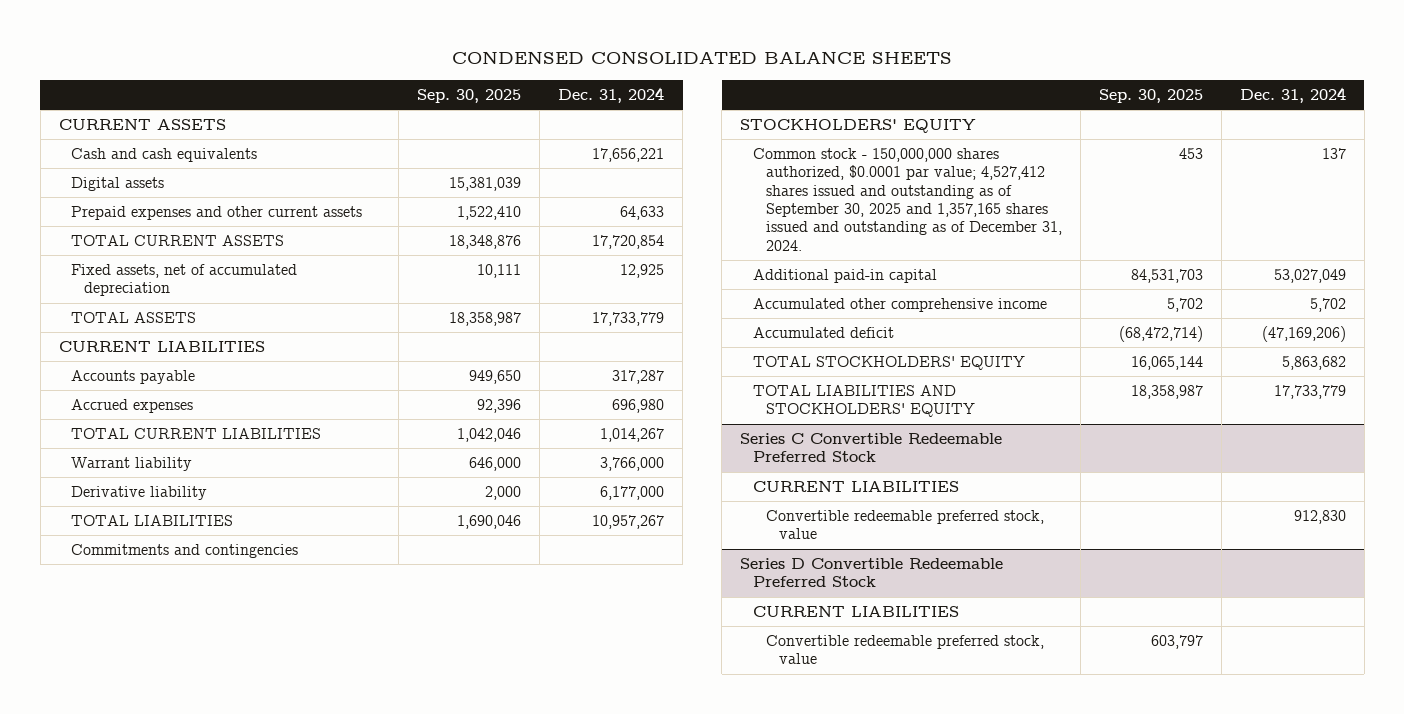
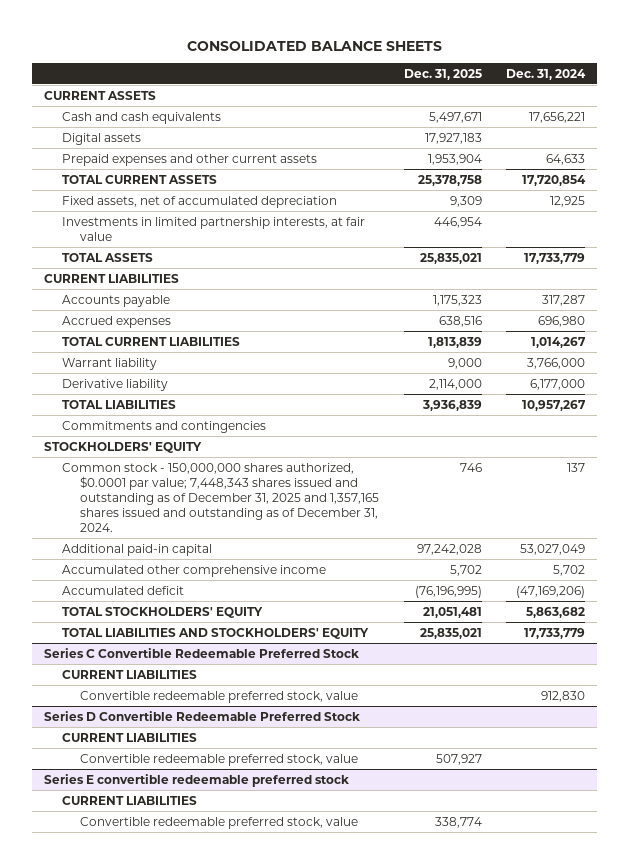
- CONDENSED CONSOLIDATED BALANCE SHEETS
+ CONSOLIDATED BALANCE SHEETS
- | Sep. 30, 2025 | Dec. 31, 2024
+ | Dec. 31, 2025 | Dec. 31, 2024
+ Investments in limited partnership interests, at fair value | 446,954 |
- Common stock - 150,000,000 shares authorized, $0.0001 par value; 4,527,412 shares issued and outstanding as of September 30, 2025 and 1,357,165 shares issued and outstanding as of December 31, 2024. | 453 | 137
+ Common stock - 150,000,000 shares authorized, $0.0001 par value; 7,448,343 shares issued and outstanding as of December 31, 2025 and 1,357,165 shares issued and outstanding as of December 31, 2024. | 746 | 137
+ Series E convertible redeemable preferred stock
+ CURRENT LIABILITIES
+ Convertible redeemable preferred stock, value | 338,774 |

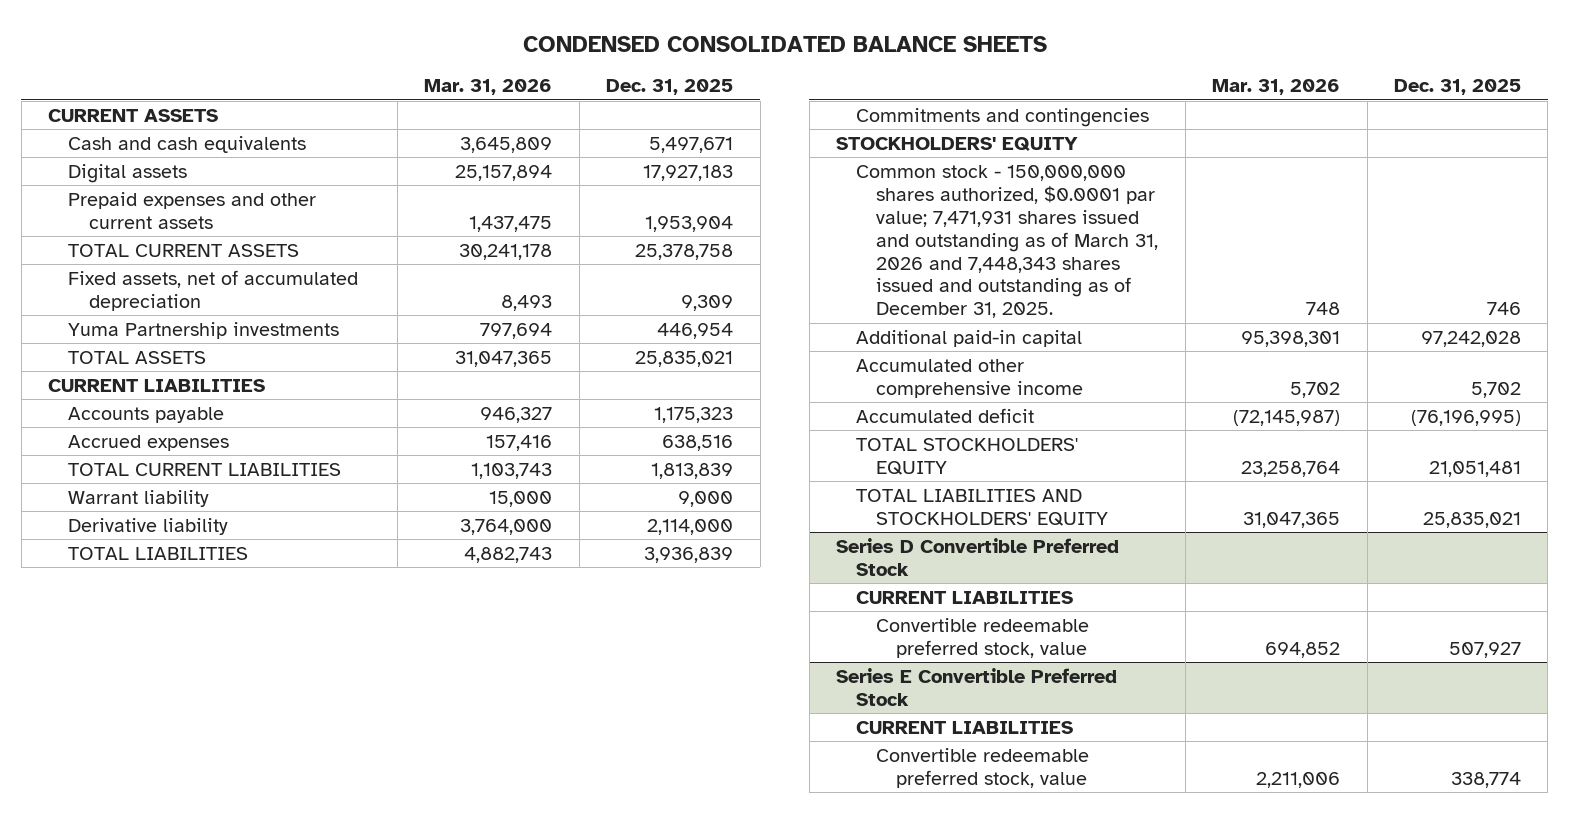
- CONSOLIDATED BALANCE SHEETS
+ CONDENSED CONSOLIDATED BALANCE SHEETS
- | Dec. 31, 2025 | Dec. 31, 2024
+ | Mar. 31, 2026 | Dec. 31, 2025
- Investments in limited partnership interests, at fair value | 446,954 |
+ Yuma Partnership investments | 797,694 | 446,954
- Common stock - 150,000,000 shares authorized, $0.0001 par value; 7,448,343 shares issued and outstanding as of December 31, 2025 and 1,357,165 shares issued and outstanding as of December 31, 2024. | 746 | 137
+ Common stock - 150,000,000 shares authorized, $0.0001 par value; 7,471,931 shares issued and outstanding as of March 31, 2026 and 7,448,343 shares issued and outstanding as of December 31, 2025. | 748 | 746
- Series C Convertible Redeemable Preferred Stock
- CURRENT LIABILITIES
- Convertible redeemable preferred stock, value | | 912,830
- Series D Convertible Redeemable Preferred Stock
+ Series D Convertible Preferred Stock
- Series E convertible redeemable preferred stock
+ Series E Convertible Preferred Stock

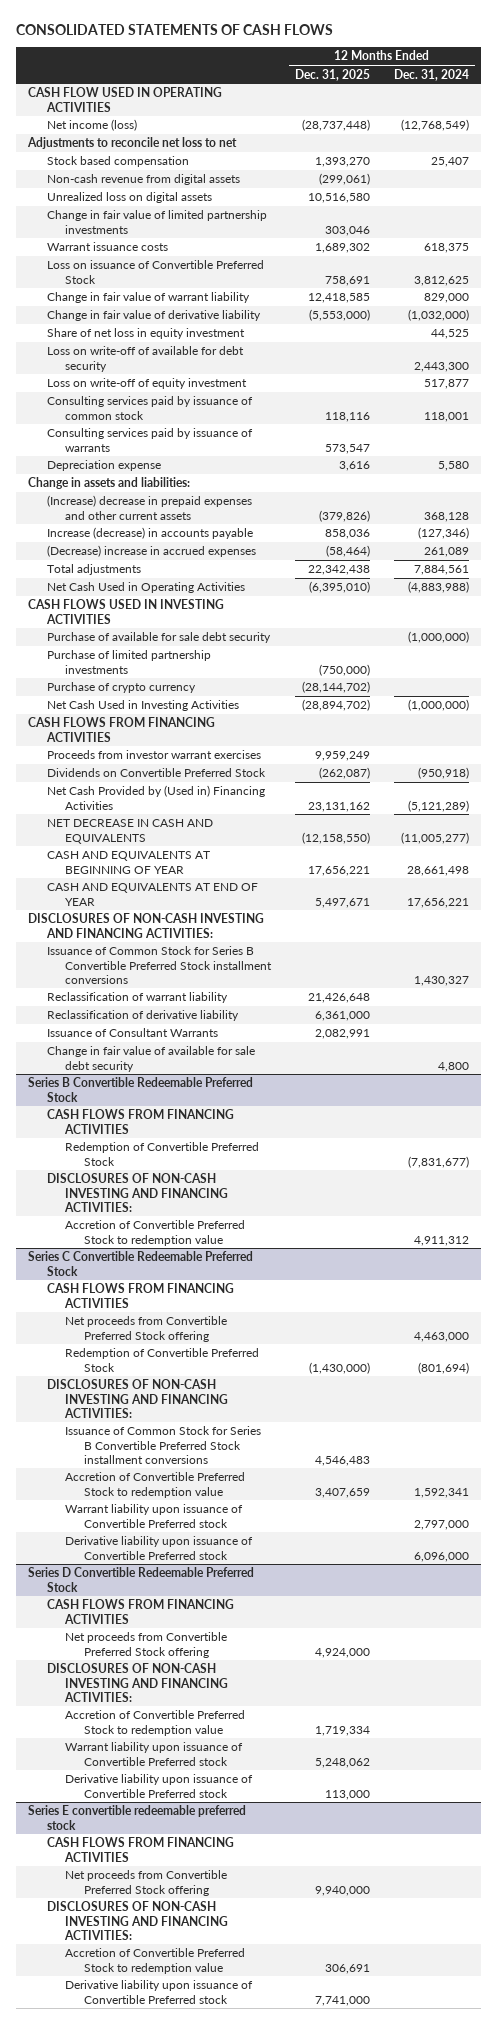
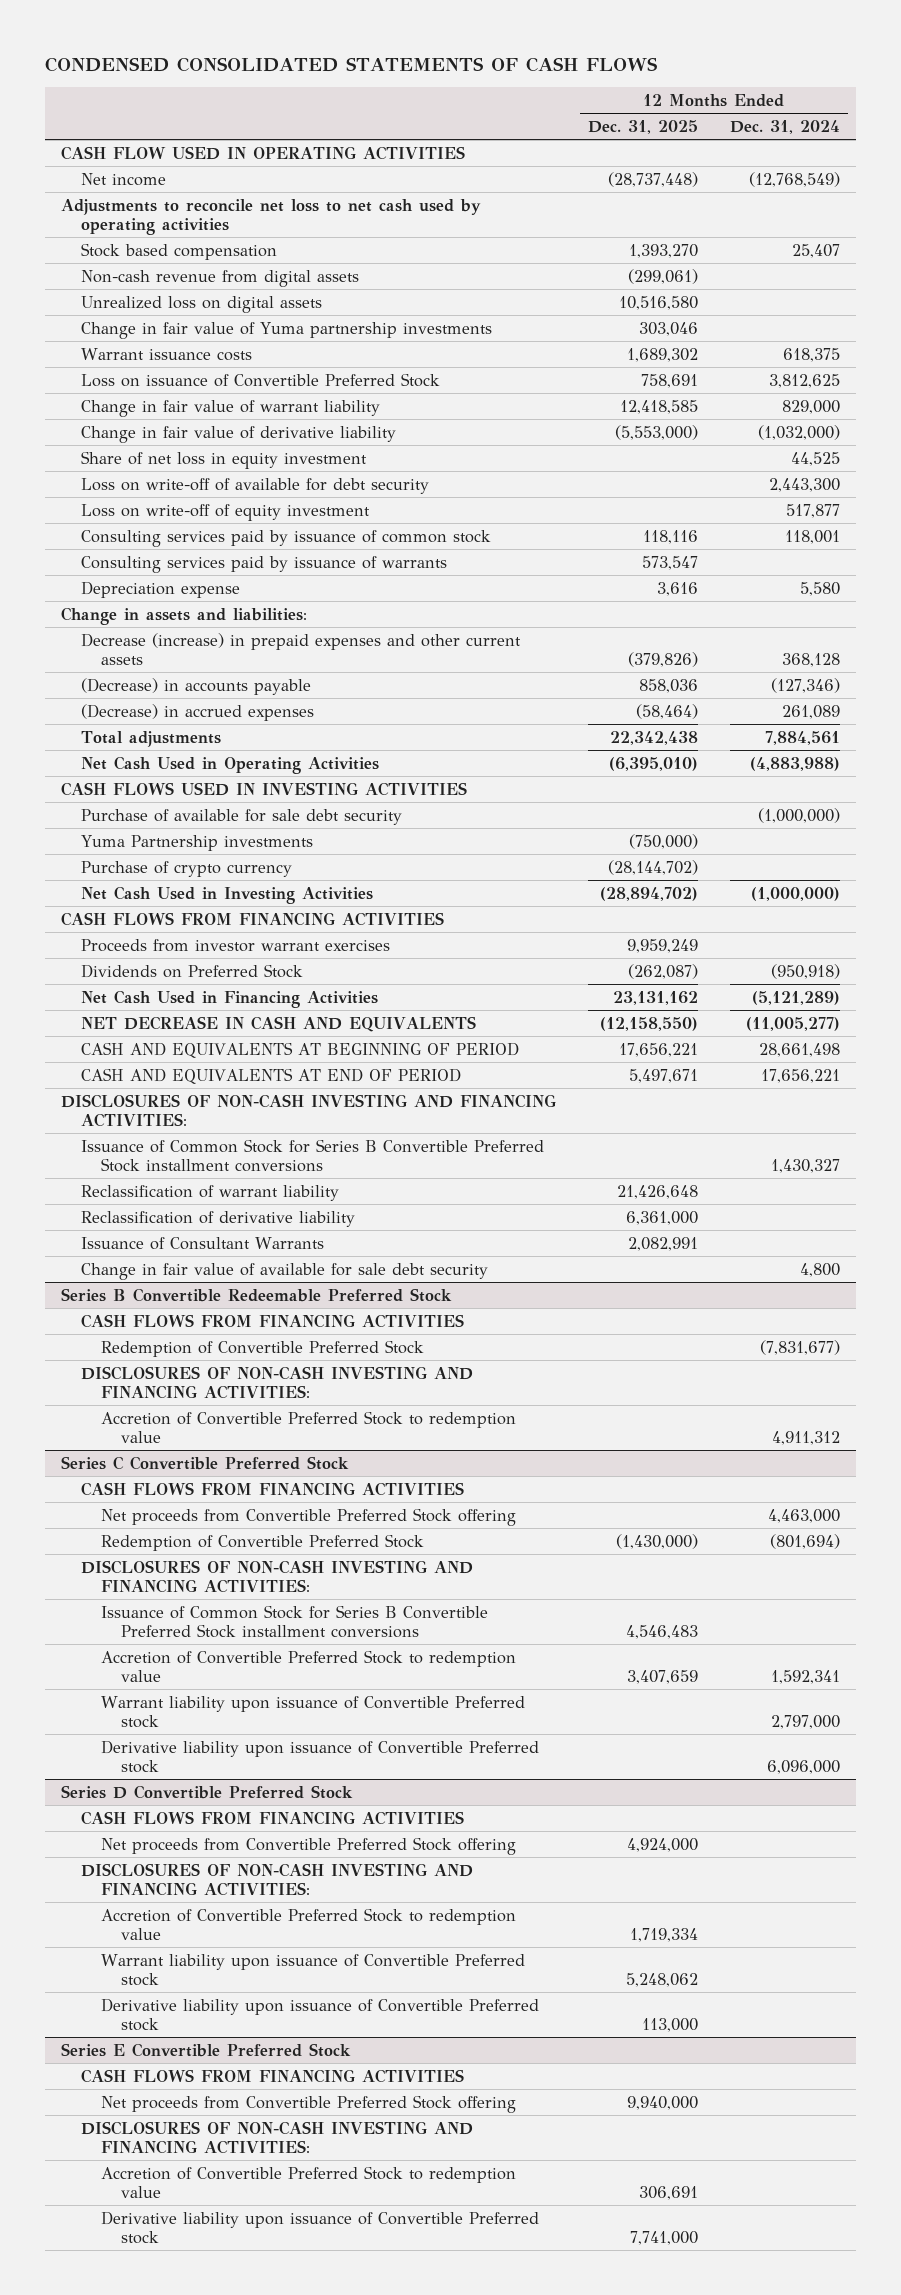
- CONSOLIDATED STATEMENTS OF CASH FLOWS
+ CONDENSED CONSOLIDATED STATEMENTS OF CASH FLOWS
- Net income (loss) | (28,737,448) | (12,768,549)
- Adjustments to reconcile net loss to net
+ Net income | (28,737,448) | (12,768,549)
+ Adjustments to reconcile net loss to net cash used by operating activities
- Change in fair value of limited partnership investments | 303,046 |
+ Change in fair value of Yuma partnership investments | 303,046 |
- (Increase) decrease in prepaid expenses and other current assets | (379,826) | 368,128
- Increase (decrease) in accounts payable | 858,036 | (127,346)
- (Decrease) increase in accrued expenses | (58,464) | 261,089
+ Decrease (increase) in prepaid expenses and other current assets | (379,826) | 368,128
+ (Decrease) in accounts payable | 858,036 | (127,346)
+ (Decrease) in accrued expenses | (58,464) | 261,089
- Purchase of limited partnership investments | (750,000) |
+ Yuma Partnership investments | (750,000) |
- Dividends on Convertible Preferred Stock | (262,087) | (950,918)
- Net Cash Provided by (Used in) Financing Activities | 23,131,162 | (5,121,289)
+ Dividends on Preferred Stock | (262,087) | (950,918)
+ Net Cash Used in Financing Activities | 23,131,162 | (5,121,289)
- CASH AND EQUIVALENTS AT BEGINNING OF YEAR | 17,656,221 | 28,661,498
- CASH AND EQUIVALENTS AT END OF YEAR | 5,497,671 | 17,656,221
+ CASH AND EQUIVALENTS AT BEGINNING OF PERIOD | 17,656,221 | 28,661,498
+ CASH AND EQUIVALENTS AT END OF PERIOD | 5,497,671 | 17,656,221
- Series C Convertible Redeemable Preferred Stock
+ Series C Convertible Preferred Stock
- Series D Convertible Redeemable Preferred Stock
+ Series D Convertible Preferred Stock
- Series E convertible redeemable preferred stock
+ Series E Convertible Preferred Stock

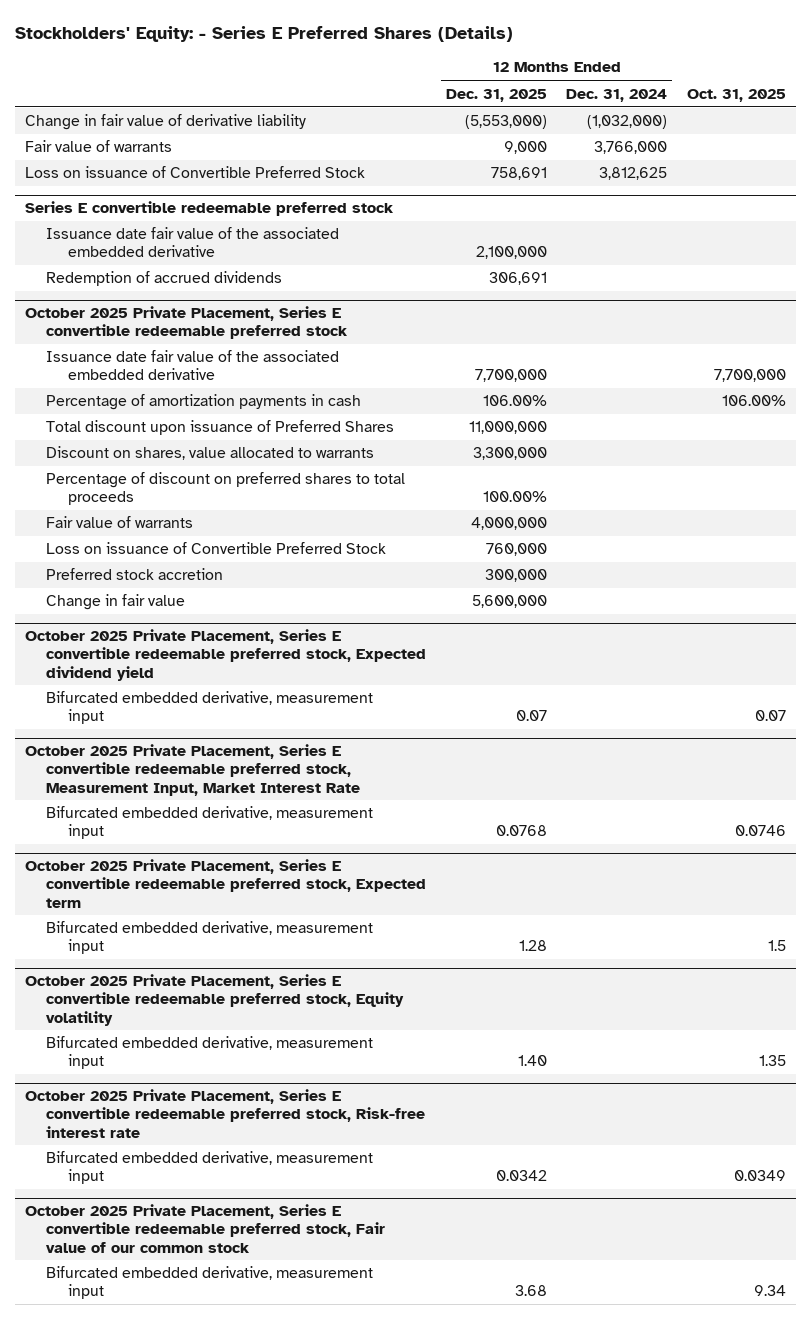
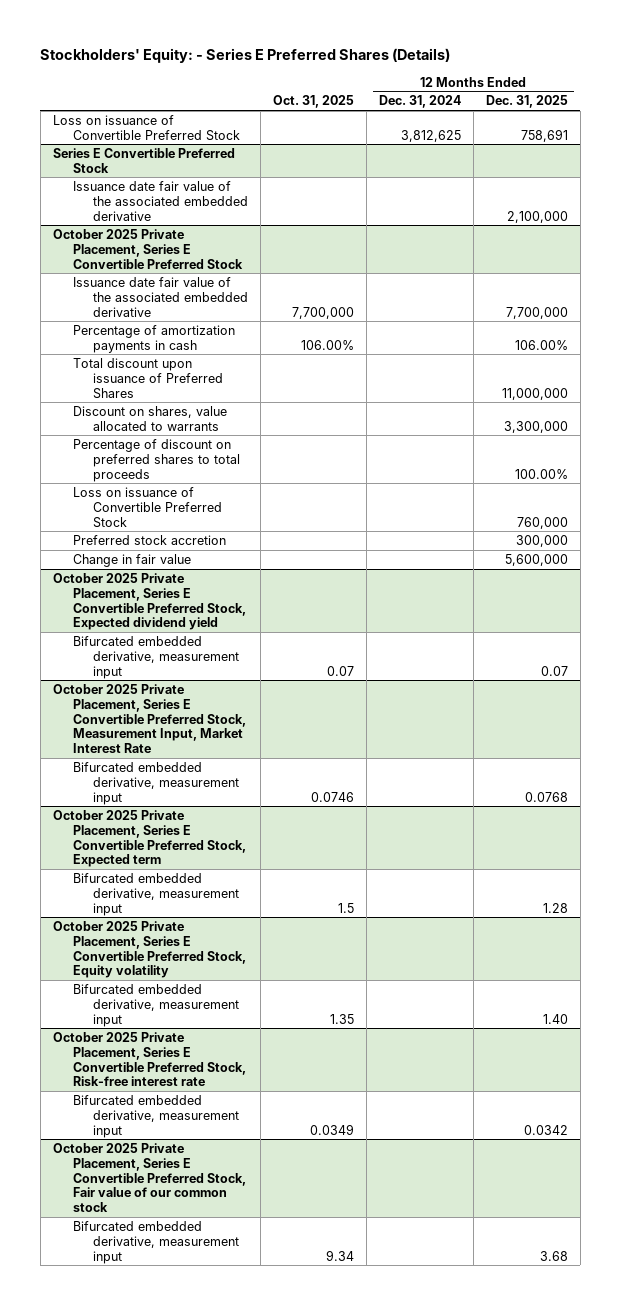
- | 12 Months Ended Dec. 31, 2025 | 12 Months Ended Dec. 31, 2024 | Oct. 31, 2025
+ | Oct. 31, 2025 | 12 Months Ended Dec. 31, 2024 | 12 Months Ended Dec. 31, 2025
- Change in fair value of derivative liability | (5,553,000) | (1,032,000) |
- Fair value of warrants | 9,000 | 3,766,000 |
- Series E convertible redeemable preferred stock
+ Series E Convertible Preferred Stock
- Redemption of accrued dividends | 306,691 | |
- October 2025 Private Placement, Series E convertible redeemable preferred stock
+ October 2025 Private Placement, Series E Convertible Preferred Stock
- Fair value of warrants | 4,000,000 | |
- October 2025 Private Placement, Series E convertible redeemable preferred stock, Expected dividend yield
+ October 2025 Private Placement, Series E Convertible Preferred Stock, Expected dividend yield
- October 2025 Private Placement, Series E convertible redeemable preferred stock, Measurement Input, Market Interest Rate
+ October 2025 Private Placement, Series E Convertible Preferred Stock, Measurement Input, Market Interest Rate
- October 2025 Private Placement, Series E convertible redeemable preferred stock, Expected term
+ October 2025 Private Placement, Series E Convertible Preferred Stock, Expected term
- October 2025 Private Placement, Series E convertible redeemable preferred stock, Equity volatility
+ October 2025 Private Placement, Series E Convertible Preferred Stock, Equity volatility
- October 2025 Private Placement, Series E convertible redeemable preferred stock, Risk-free interest rate
+ October 2025 Private Placement, Series E Convertible Preferred Stock, Risk-free interest rate
- October 2025 Private Placement, Series E convertible redeemable preferred stock, Fair value of our common stock
+ October 2025 Private Placement, Series E Convertible Preferred Stock, Fair value of our common stock

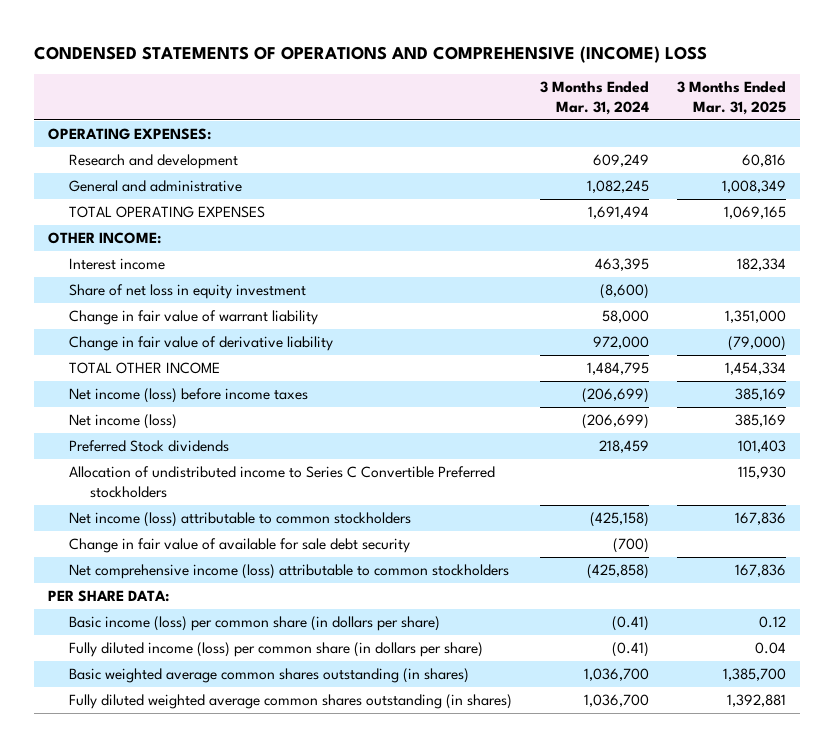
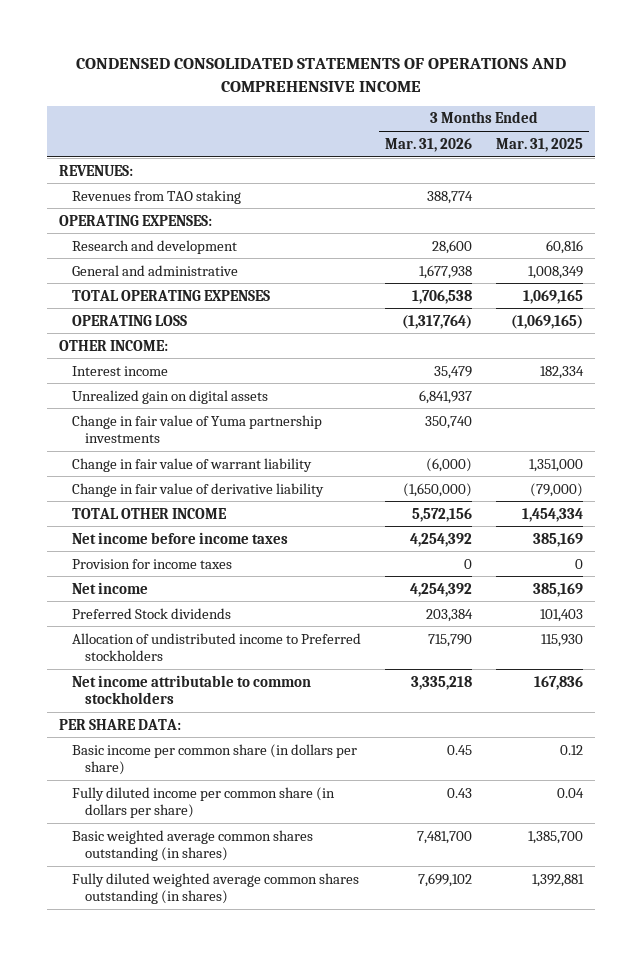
- CONDENSED STATEMENTS OF OPERATIONS AND COMPREHENSIVE (INCOME) LOSS
+ CONDENSED CONSOLIDATED STATEMENTS OF OPERATIONS AND COMPREHENSIVE INCOME
- | 3 Months Ended Mar. 31, 2024 | 3 Months Ended Mar. 31, 2025
+ | 3 Months Ended Mar. 31, 2026 | 3 Months Ended Mar. 31, 2025
+ REVENUES:
+ Revenues from TAO staking | 388,774 |
+ OPERATING LOSS | (1,317,764) | (1,069,165)
- Share of net loss in equity investment | (8,600) |
+ Unrealized gain on digital assets | 6,841,937 |
+ Change in fair value of Yuma partnership investments | 350,740 |
- Net income (loss) before income taxes | (206,699) | 385,169
- Net income (loss) | (206,699) | 385,169
+ Net income before income taxes | 4,254,392 | 385,169
+ Provision for income taxes | 0 | 0
+ Net income | 4,254,392 | 385,169
- Allocation of undistributed income to Series C Convertible Preferred stockholders | | 115,930
- Net income (loss) attributable to common stockholders | (425,158) | 167,836
- Change in fair value of available for sale debt security | (700) |
- Net comprehensive income (loss) attributable to common stockholders | (425,858) | 167,836
+ Allocation of undistributed income to Preferred stockholders | 715,790 | 115,930
+ Net income attributable to common stockholders | 3,335,218 | 167,836
- Basic income (loss) per common share (in dollars per share) | (0.41) | 0.12
- Fully diluted income (loss) per common share (in dollars per share) | (0.41) | 0.04
+ Basic income per common share (in dollars per share) | 0.45 | 0.12
+ Fully diluted income per common share (in dollars per share) | 0.43 | 0.04

